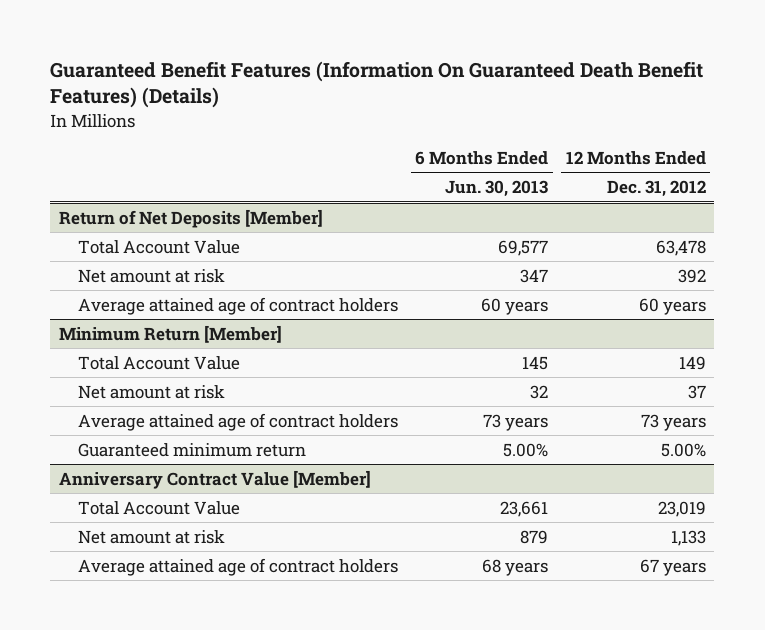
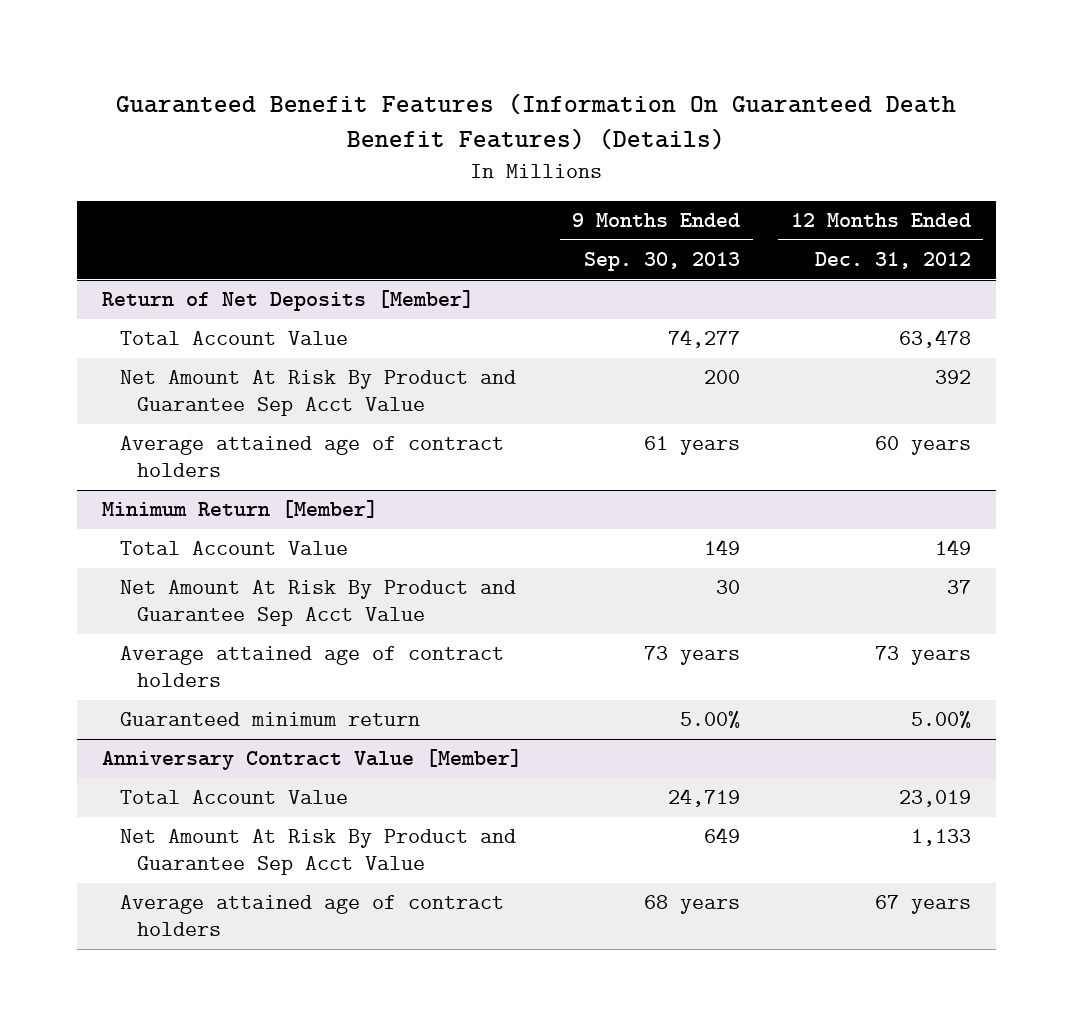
- | 6 Months Ended Jun. 30, 2013 | 12 Months Ended Dec. 31, 2012
+ | 9 Months Ended Sep. 30, 2013 | 12 Months Ended Dec. 31, 2012
@ Return of Net Deposits [Member]
- Net amount at risk | 347 | 392
+ Net Amount At Risk By Product and Guarantee Sep Acct Value | 200 | 392
@ Minimum Return [Member]
- Net amount at risk | 32 | 37
+ Net Amount At Risk By Product and Guarantee Sep Acct Value | 30 | 37
@ Anniversary Contract Value [Member]
- Net amount at risk | 879 | 1,133
+ Net Amount At Risk By Product and Guarantee Sep Acct Value | 649 | 1,133

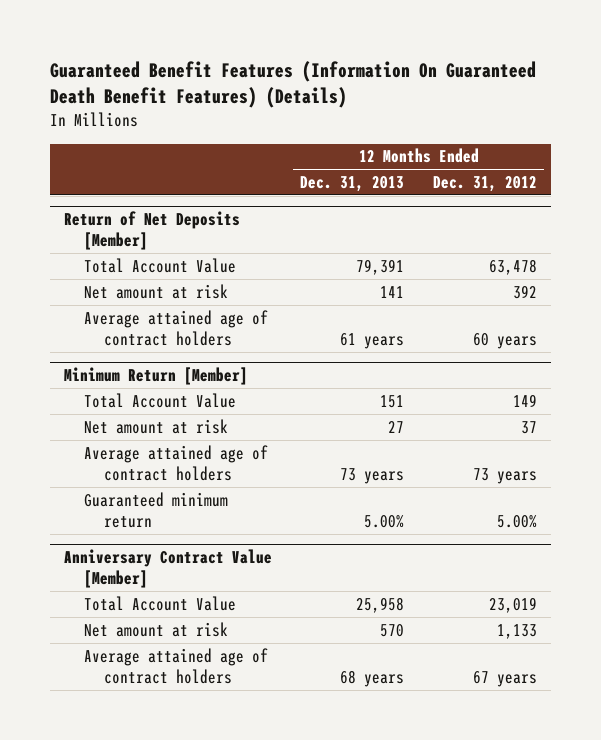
- | 9 Months Ended Sep. 30, 2013 | 12 Months Ended Dec. 31, 2012
+ | 12 Months Ended Dec. 31, 2013 | 12 Months Ended Dec. 31, 2012
@ Return of Net Deposits [Member]
- Net Amount At Risk By Product and Guarantee Sep Acct Value | 200 | 392
+ Net amount at risk | 141 | 392
@ Minimum Return [Member]
- Net Amount At Risk By Product and Guarantee Sep Acct Value | 30 | 37
+ Net amount at risk | 27 | 37
@ Anniversary Contract Value [Member]
- Net Amount At Risk By Product and Guarantee Sep Acct Value | 649 | 1,133
+ Net amount at risk | 570 | 1,133

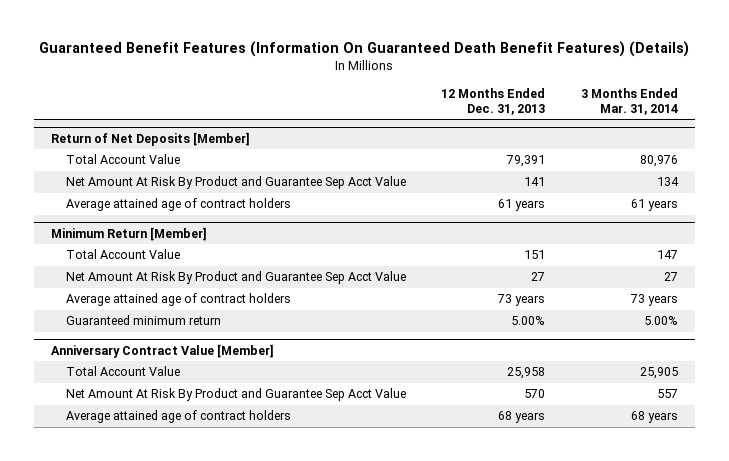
- | 12 Months Ended Dec. 31, 2013 | 12 Months Ended Dec. 31, 2012
+ | 12 Months Ended Dec. 31, 2013 | 3 Months Ended Mar. 31, 2014
@ Return of Net Deposits [Member]
- Net amount at risk | 141 | 392
+ Net Amount At Risk By Product and Guarantee Sep Acct Value | 141 | 134
@ Minimum Return [Member]
- Net amount at risk | 27 | 37
+ Net Amount At Risk By Product and Guarantee Sep Acct Value | 27 | 27
@ Anniversary Contract Value [Member]
- Net amount at risk | 570 | 1,133
+ Net Amount At Risk By Product and Guarantee Sep Acct Value | 570 | 557

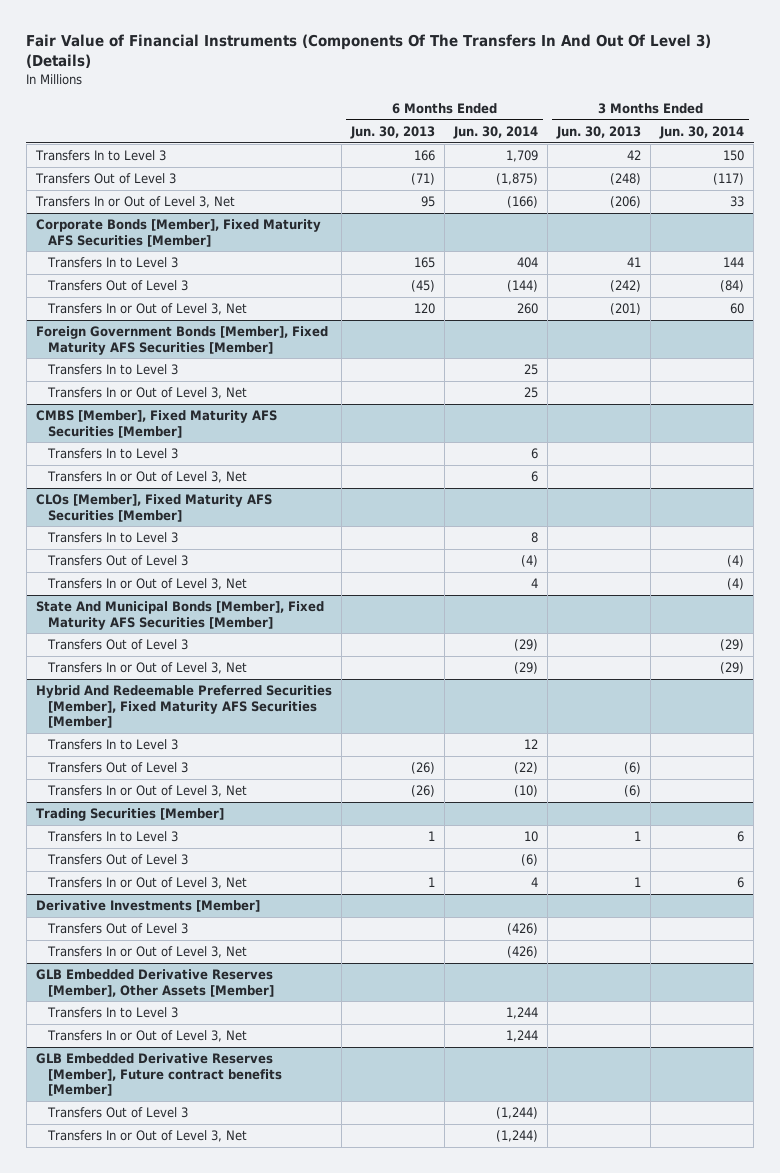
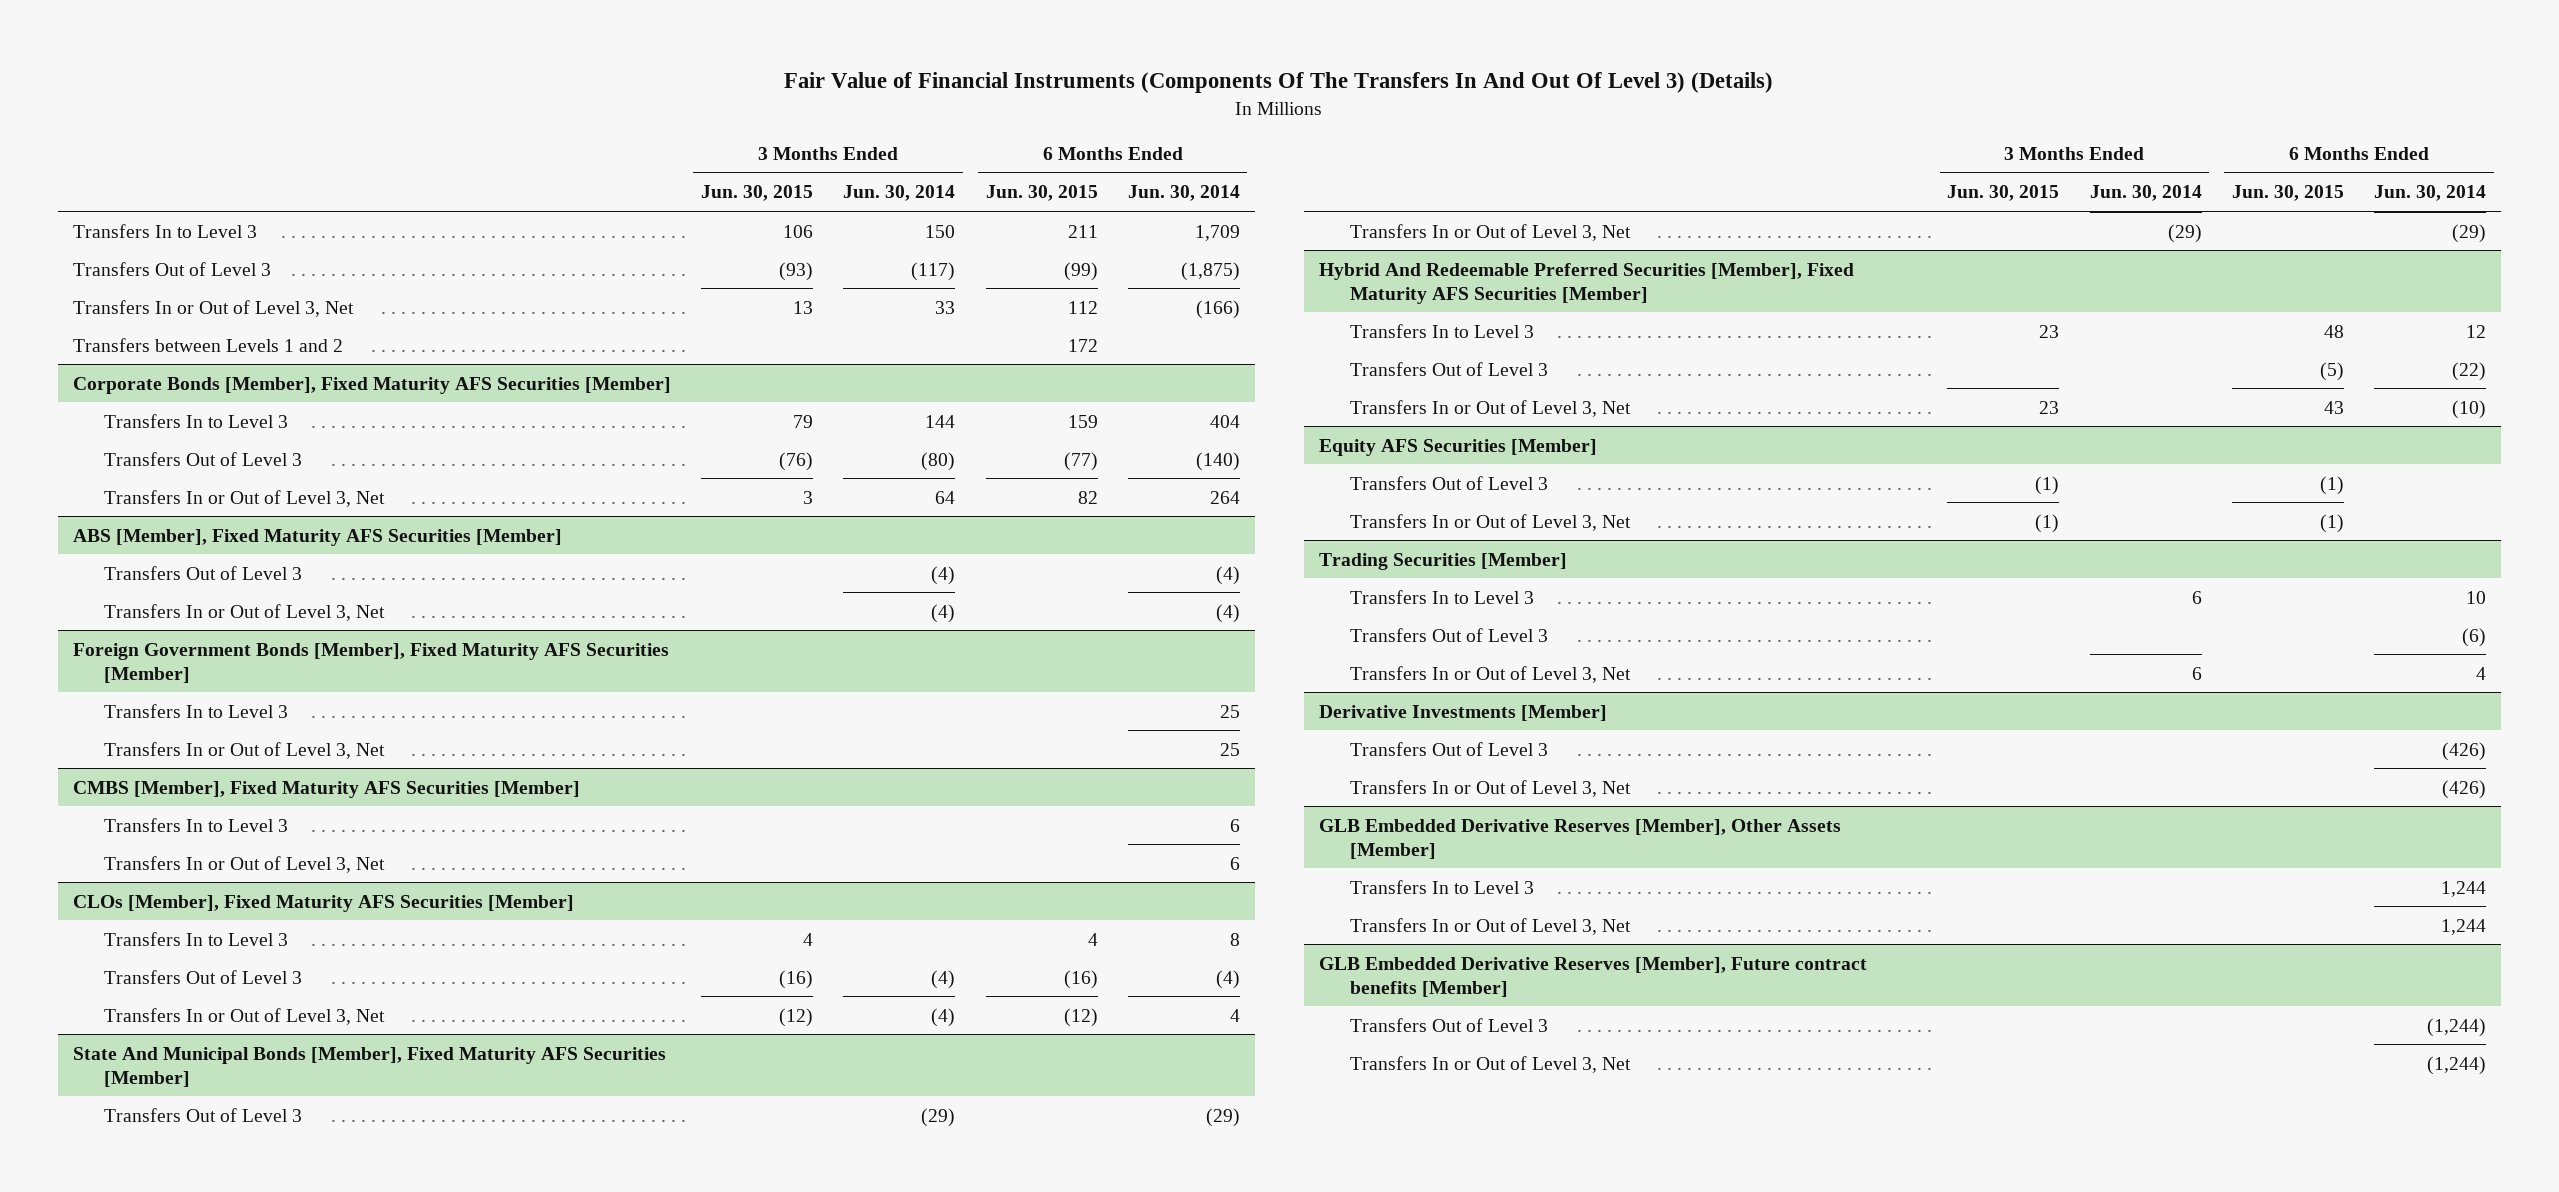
- | 6 Months Ended Jun. 30, 2013 | 6 Months Ended Jun. 30, 2014 | 3 Months Ended Jun. 30, 2013 | 3 Months Ended Jun. 30, 2014
+ | 3 Months Ended Jun. 30, 2015 | 3 Months Ended Jun. 30, 2014 | 6 Months Ended Jun. 30, 2015 | 6 Months Ended Jun. 30, 2014
+ Transfers between Levels 1 and 2 | | | 172 |
@ Corporate Bonds [Member], Fixed Maturity AFS Securities [Member]
- Transfers Out of Level 3 | (45) | (144) | (242) | (84)
- Transfers In or Out of Level 3, Net | 120 | 260 | (201) | 60
+ Transfers Out of Level 3 | (76) | (80) | (77) | (140)
+ Transfers In or Out of Level 3, Net | 3 | 64 | 82 | 264
+ ABS [Member], Fixed Maturity AFS Securities [Member]
+ Transfers Out of Level 3 | | (4) | | (4)
+ Transfers In or Out of Level 3, Net | | (4) | | (4)
+ Equity AFS Securities [Member]
+ Transfers Out of Level 3 | (1) | | (1) |
+ Transfers In or Out of Level 3, Net | (1) | | (1) |

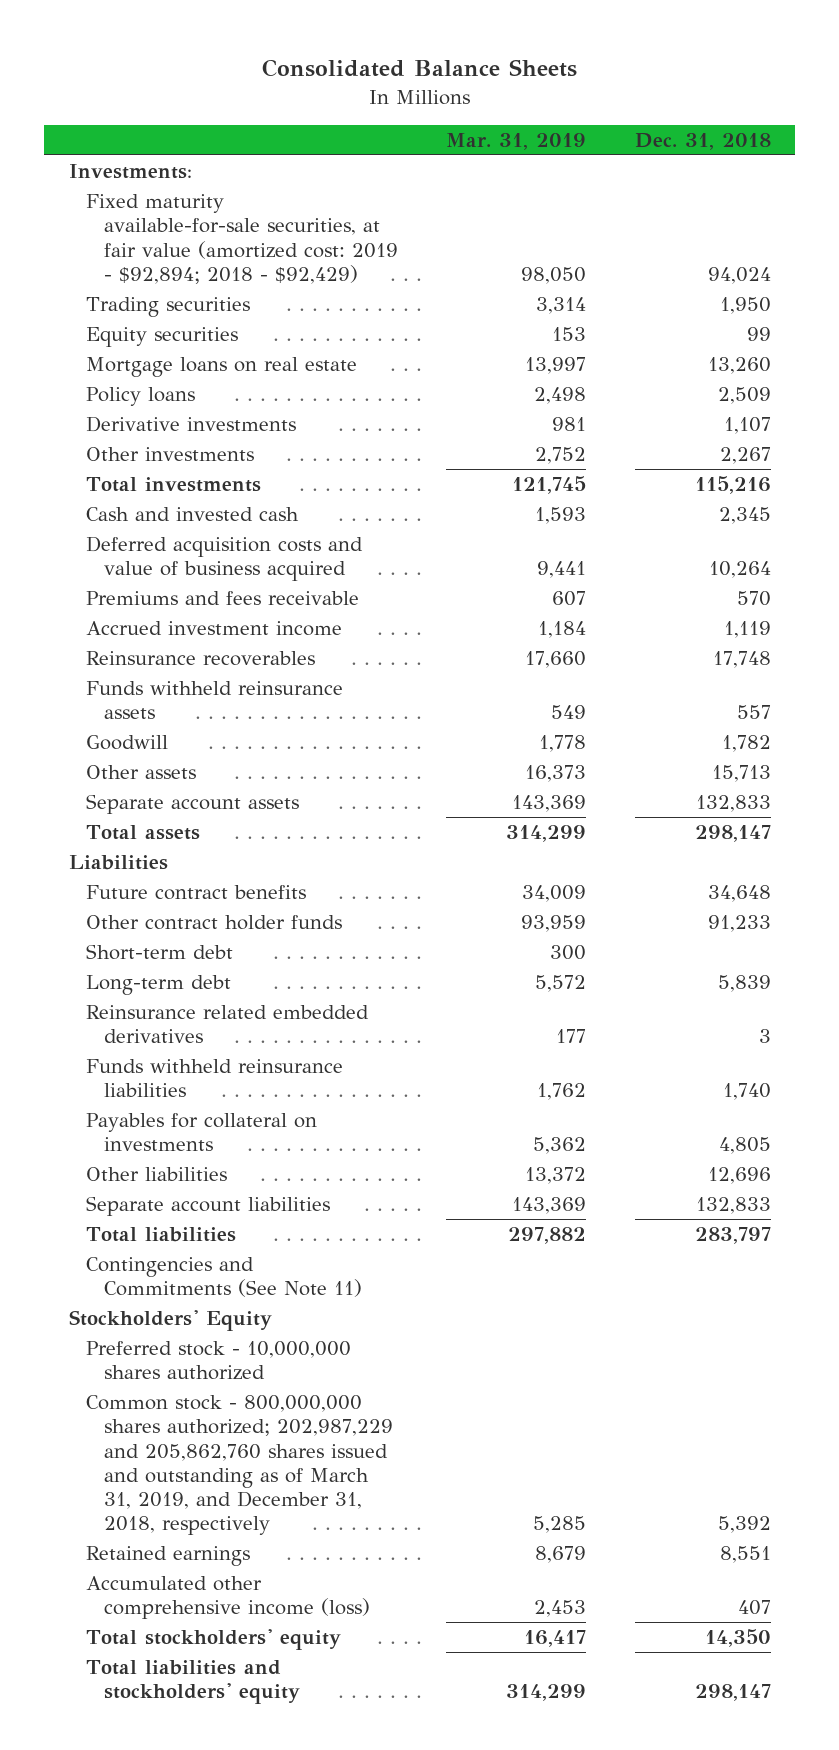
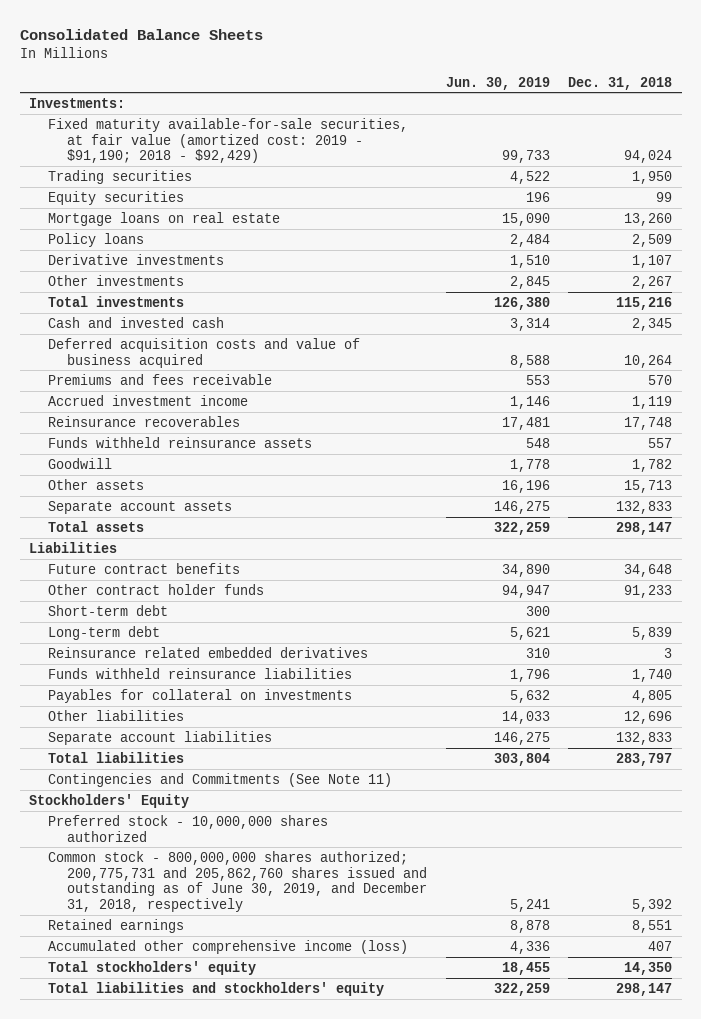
- | Mar. 31, 2019 | Dec. 31, 2018
+ | Jun. 30, 2019 | Dec. 31, 2018
- Fixed maturity available-for-sale securities, at fair value (amortized cost: 2019 - $92,894; 2018 - $92,429) | 98,050 | 94,024
+ Fixed maturity available-for-sale securities, at fair value (amortized cost: 2019 - $91,190; 2018 - $92,429) | 99,733 | 94,024
- Common stock - 800,000,000 shares authorized; 202,987,229 and 205,862,760 shares issued and outstanding as of March 31, 2019, and December 31, 2018, respectively | 5,285 | 5,392
+ Common stock - 800,000,000 shares authorized; 200,775,731 and 205,862,760 shares issued and outstanding as of June 30, 2019, and December 31, 2018, respectively | 5,241 | 5,392

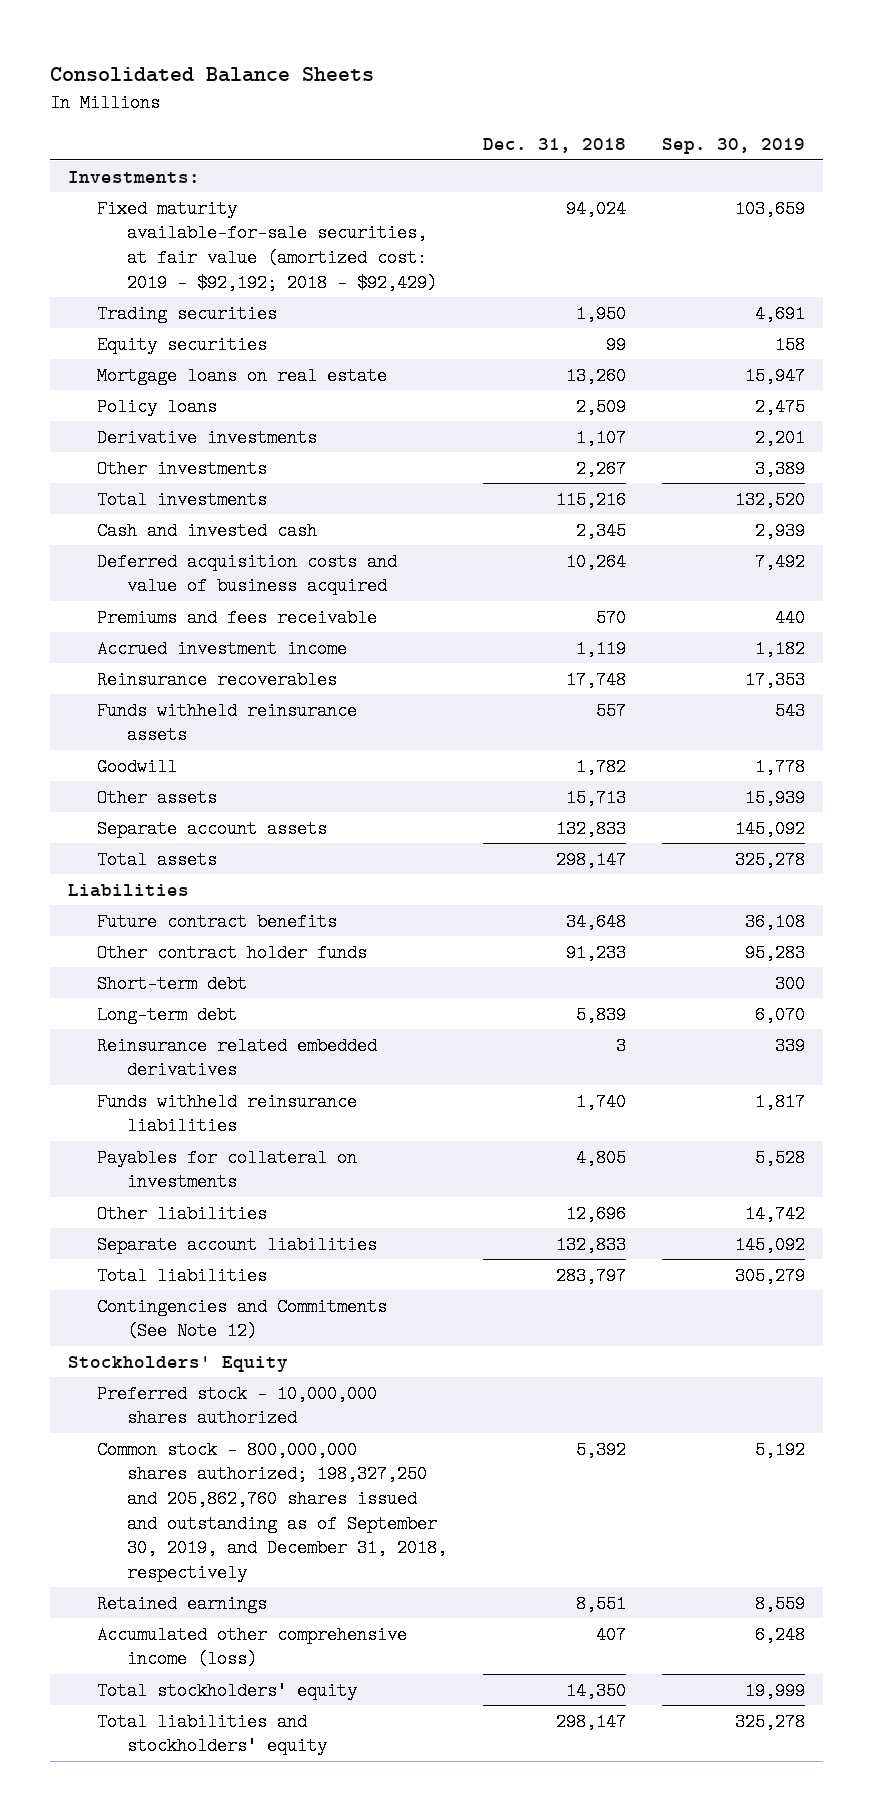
- | Jun. 30, 2019 | Dec. 31, 2018
+ | Dec. 31, 2018 | Sep. 30, 2019
- Fixed maturity available-for-sale securities, at fair value (amortized cost: 2019 - $91,190; 2018 - $92,429) | 99,733 | 94,024
+ Fixed maturity available-for-sale securities, at fair value (amortized cost: 2019 - $92,192; 2018 - $92,429) | 94,024 | 103,659
- Contingencies and Commitments (See Note 11)
+ Contingencies and Commitments (See Note 12)
- Common stock - 800,000,000 shares authorized; 200,775,731 and 205,862,760 shares issued and outstanding as of June 30, 2019, and December 31, 2018, respectively | 5,241 | 5,392
+ Common stock - 800,000,000 shares authorized; 198,327,250 and 205,862,760 shares issued and outstanding as of September 30, 2019, and December 31, 2018, respectively | 5,392 | 5,192

